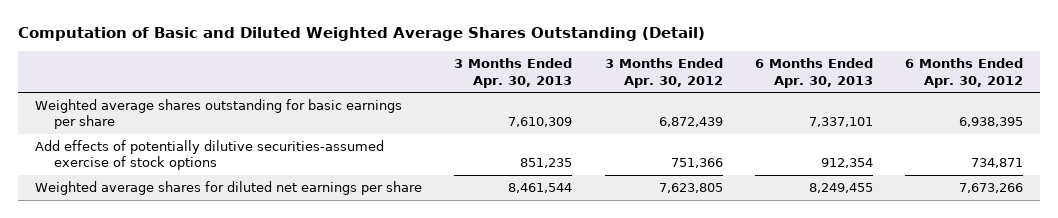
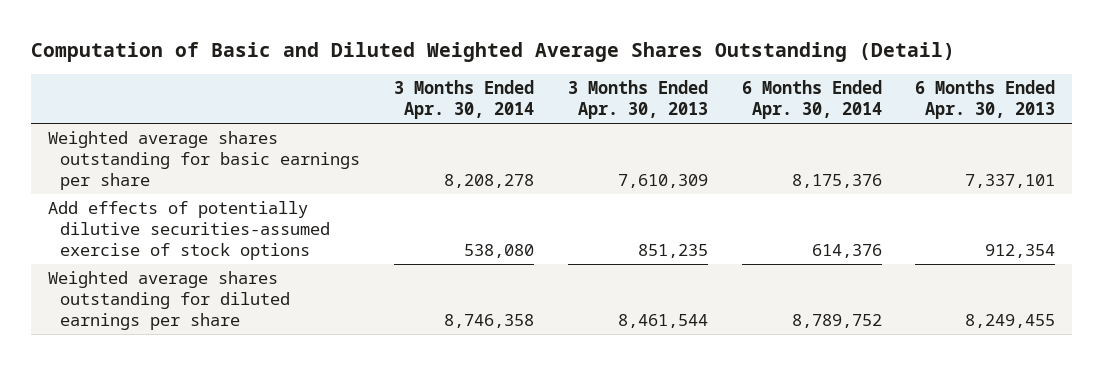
- | 3 Months Ended Apr. 30, 2013 | 3 Months Ended Apr. 30, 2012 | 6 Months Ended Apr. 30, 2013 | 6 Months Ended Apr. 30, 2012
+ | 3 Months Ended Apr. 30, 2014 | 3 Months Ended Apr. 30, 2013 | 6 Months Ended Apr. 30, 2014 | 6 Months Ended Apr. 30, 2013
- Weighted average shares for diluted net earnings per share | 8,461,544 | 7,623,805 | 8,249,455 | 7,673,266
+ Weighted average shares outstanding for diluted earnings per share | 8,746,358 | 8,461,544 | 8,789,752 | 8,249,455

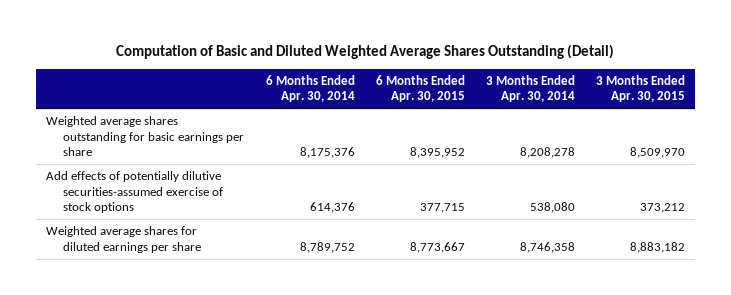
- | 3 Months Ended Apr. 30, 2014 | 3 Months Ended Apr. 30, 2013 | 6 Months Ended Apr. 30, 2014 | 6 Months Ended Apr. 30, 2013
+ | 6 Months Ended Apr. 30, 2014 | 6 Months Ended Apr. 30, 2015 | 3 Months Ended Apr. 30, 2014 | 3 Months Ended Apr. 30, 2015
- Weighted average shares outstanding for diluted earnings per share | 8,746,358 | 8,461,544 | 8,789,752 | 8,249,455
+ Weighted average shares for diluted earnings per share | 8,789,752 | 8,773,667 | 8,746,358 | 8,883,182

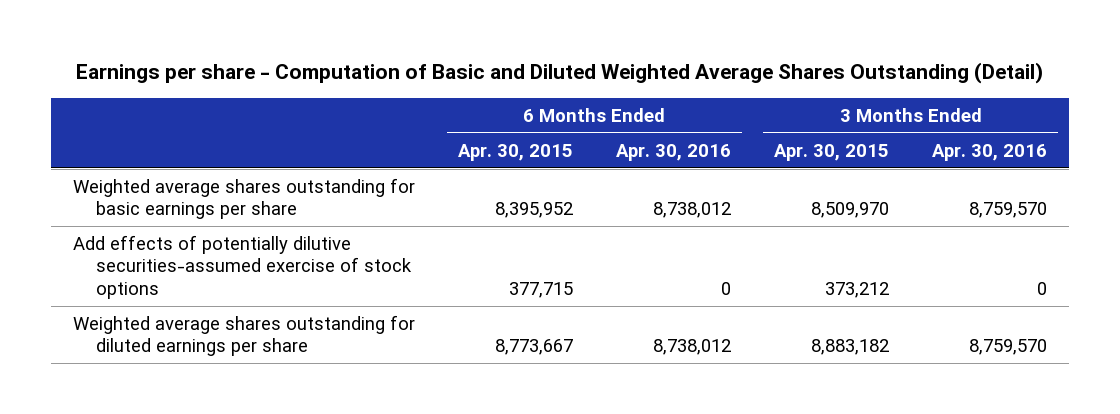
- Computation of Basic and Diluted Weighted Average Shares Outstanding (Detail)
+ Earnings per share - Computation of Basic and Diluted Weighted Average Shares Outstanding (Detail)
- | 6 Months Ended Apr. 30, 2014 | 6 Months Ended Apr. 30, 2015 | 3 Months Ended Apr. 30, 2014 | 3 Months Ended Apr. 30, 2015
+ | 6 Months Ended Apr. 30, 2015 | 6 Months Ended Apr. 30, 2016 | 3 Months Ended Apr. 30, 2015 | 3 Months Ended Apr. 30, 2016
- Weighted average shares for diluted earnings per share | 8,789,752 | 8,773,667 | 8,746,358 | 8,883,182
+ Weighted average shares outstanding for diluted earnings per share | 8,773,667 | 8,738,012 | 8,883,182 | 8,759,570

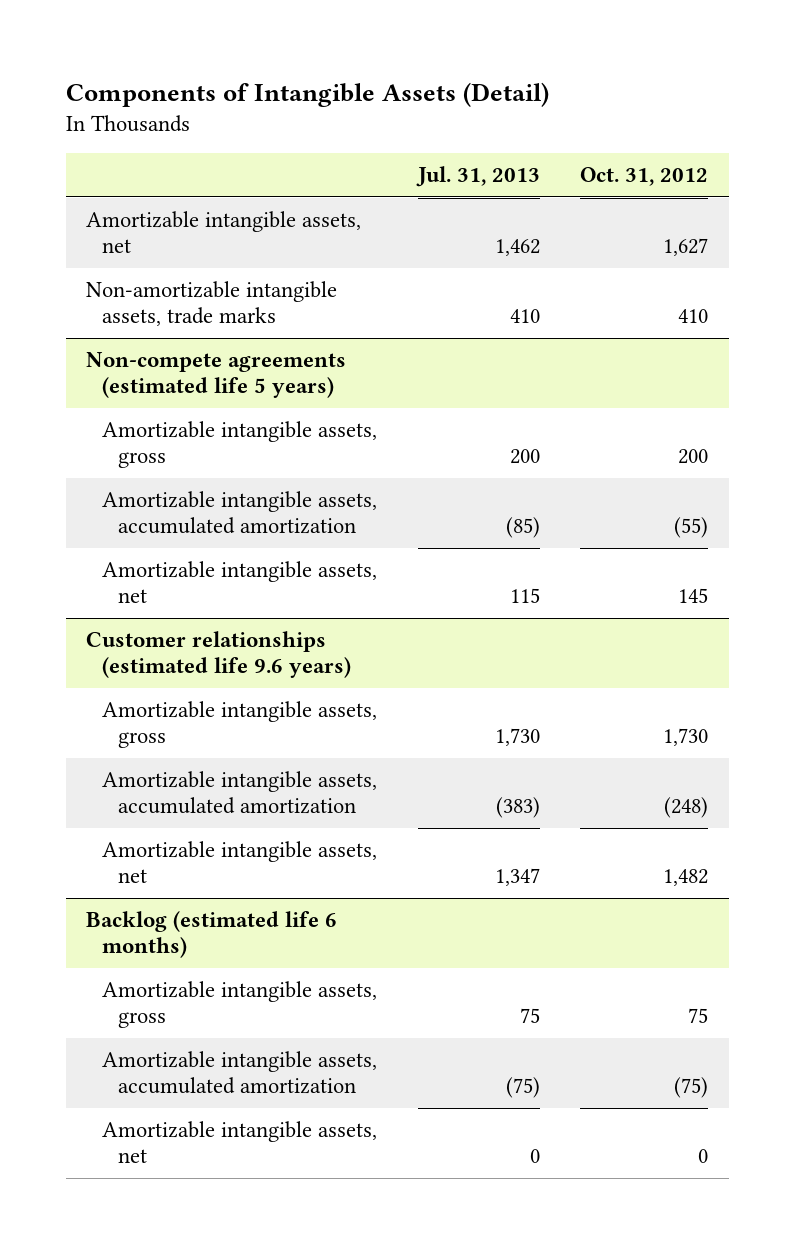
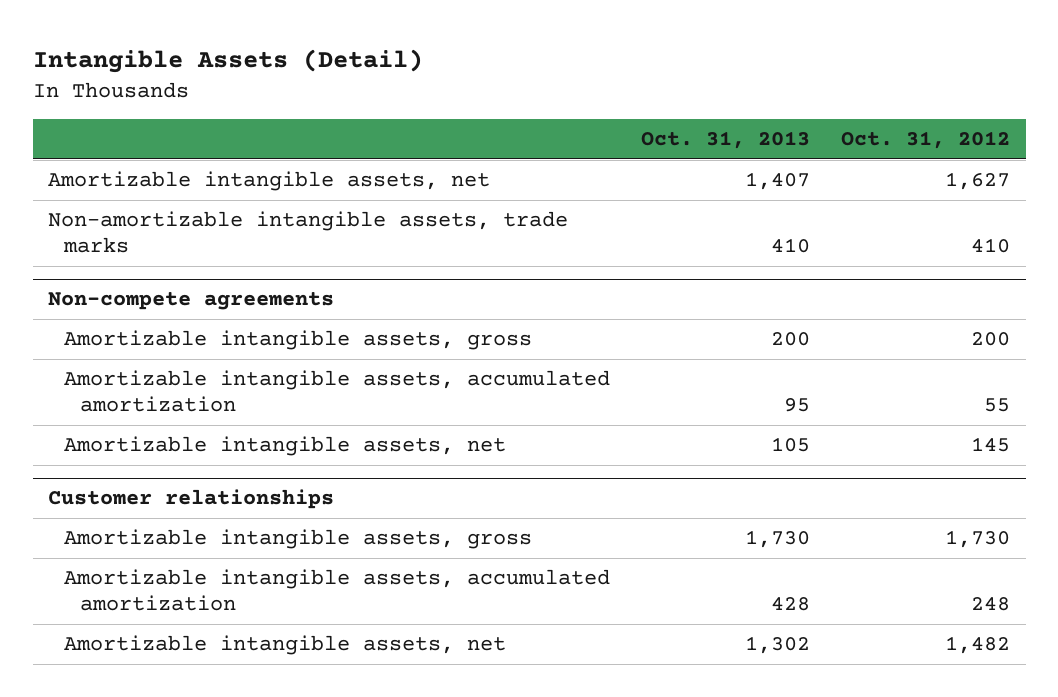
- Components of Intangible Assets (Detail)
+ Intangible Assets (Detail)
- | Jul. 31, 2013 | Oct. 31, 2012
+ | Oct. 31, 2013 | Oct. 31, 2012
- Non-compete agreements (estimated life 5 years)
+ Non-compete agreements
- Amortizable intangible assets, accumulated amortization | (85) | (55)
+ Amortizable intangible assets, accumulated amortization | 95 | 55
- Customer relationships (estimated life 9.6 years)
+ Customer relationships
- Amortizable intangible assets, accumulated amortization | (383) | (248)
+ Amortizable intangible assets, accumulated amortization | 428 | 248
- Backlog (estimated life 6 months)
- Amortizable intangible assets, gross | 75 | 75
- Amortizable intangible assets, accumulated amortization | (75) | (75)
- Amortizable intangible assets, net | 0 | 0

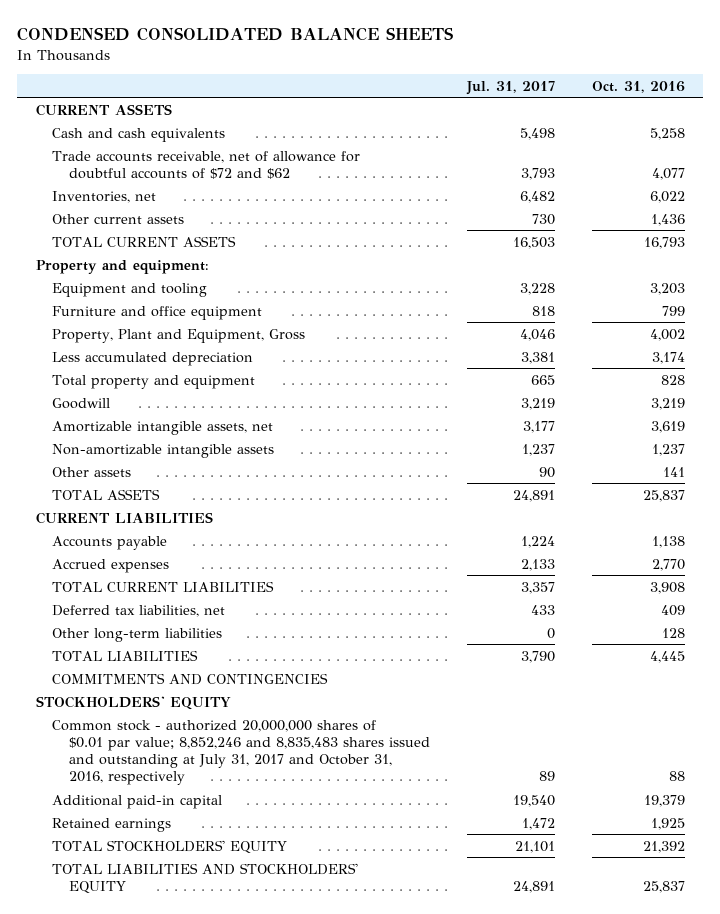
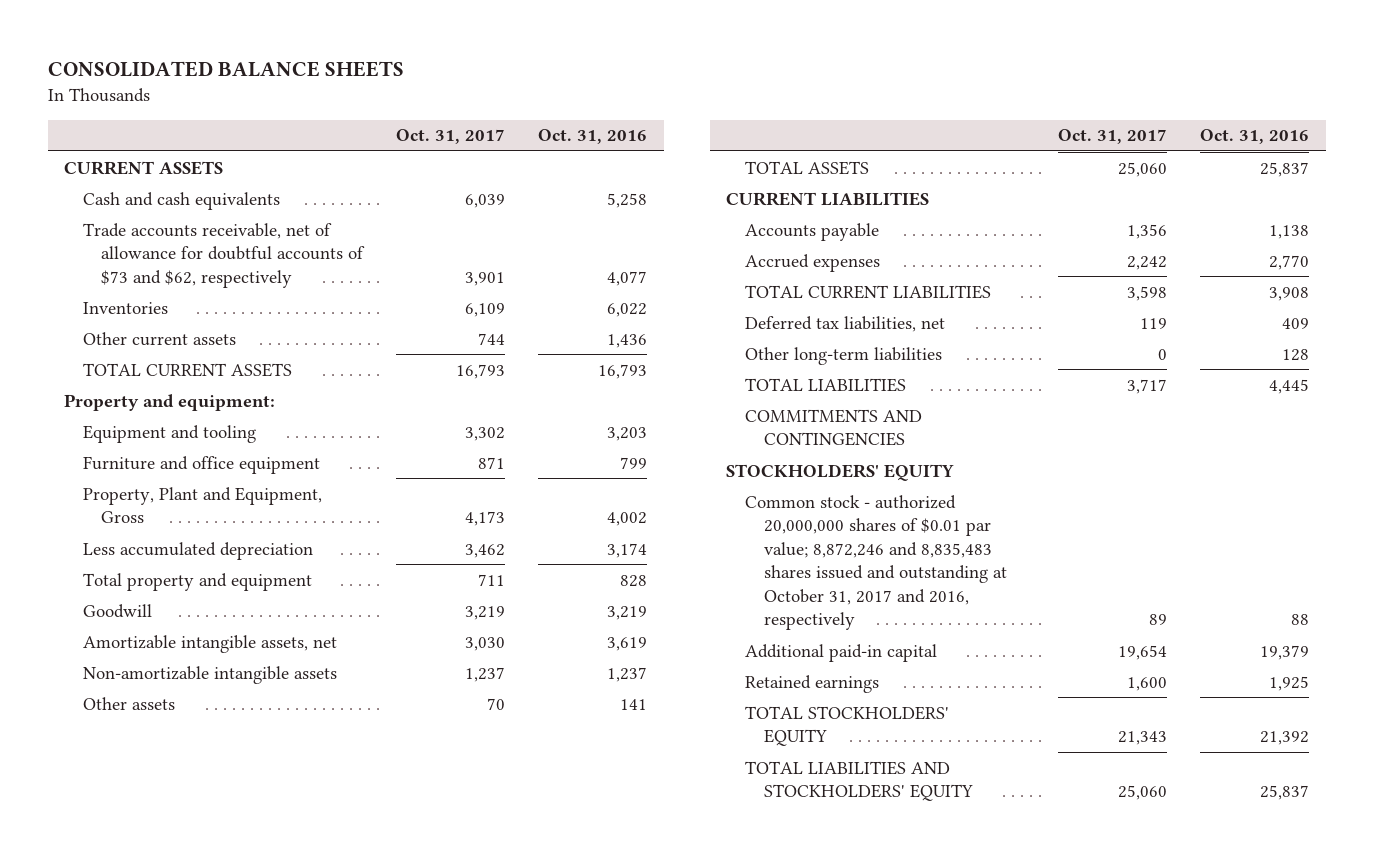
- CONDENSED CONSOLIDATED BALANCE SHEETS
+ CONSOLIDATED BALANCE SHEETS
- | Jul. 31, 2017 | Oct. 31, 2016
+ | Oct. 31, 2017 | Oct. 31, 2016
- Trade accounts receivable, net of allowance for doubtful accounts of $72 and $62 | 3,793 | 4,077
- Inventories, net | 6,482 | 6,022
+ Trade accounts receivable, net of allowance for doubtful accounts of $73 and $62, respectively | 3,901 | 4,077
+ Inventories | 6,109 | 6,022
- Common stock - authorized 20,000,000 shares of $0.01 par value; 8,852,246 and 8,835,483 shares issued and outstanding at July 31, 2017 and October 31, 2016, respectively | 89 | 88
+ Common stock - authorized 20,000,000 shares of $0.01 par value; 8,872,246 and 8,835,483 shares issued and outstanding at October 31, 2017 and 2016, respectively | 89 | 88

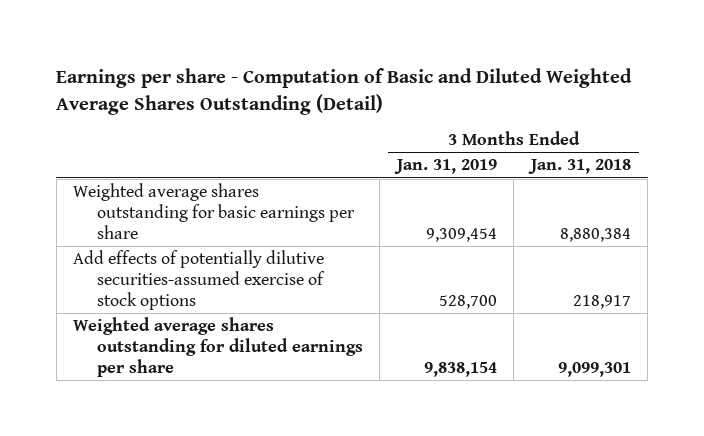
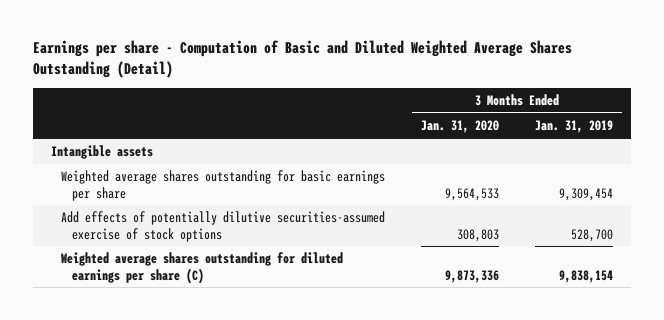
- | 3 Months Ended Jan. 31, 2019 | 3 Months Ended Jan. 31, 2018
+ | 3 Months Ended Jan. 31, 2020 | 3 Months Ended Jan. 31, 2019
+ Intangible assets
- Weighted average shares outstanding for diluted earnings per share | 9,838,154 | 9,099,301
+ Weighted average shares outstanding for diluted earnings per share (C) | 9,873,336 | 9,838,154

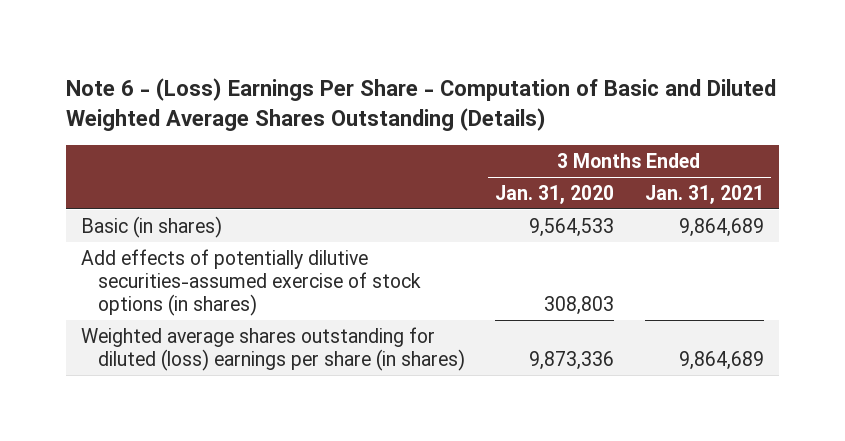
- Earnings per share - Computation of Basic and Diluted Weighted Average Shares Outstanding (Detail)
+ Note 6 - (Loss) Earnings Per Share - Computation of Basic and Diluted Weighted Average Shares Outstanding (Details)
- | 3 Months Ended Jan. 31, 2020 | 3 Months Ended Jan. 31, 2019
+ | 3 Months Ended Jan. 31, 2020 | 3 Months Ended Jan. 31, 2021
- Intangible assets
- Weighted average shares outstanding for basic earnings per share | 9,564,533 | 9,309,454
- Add effects of potentially dilutive securities-assumed exercise of stock options | 308,803 | 528,700
- Weighted average shares outstanding for diluted earnings per share (C) | 9,873,336 | 9,838,154
+ Basic (in shares) | 9,564,533 | 9,864,689
+ Add effects of potentially dilutive securities-assumed exercise of stock options (in shares) | 308,803 |
+ Weighted average shares outstanding for diluted (loss) earnings per share (in shares) | 9,873,336 | 9,864,689

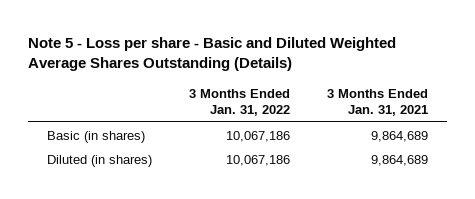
- Note 6 - (Loss) Earnings Per Share - Computation of Basic and Diluted Weighted Average Shares Outstanding (Details)
+ Note 5 - Loss per share - Basic and Diluted Weighted Average Shares Outstanding (Details)
- | 3 Months Ended Jan. 31, 2020 | 3 Months Ended Jan. 31, 2021
+ | 3 Months Ended Jan. 31, 2022 | 3 Months Ended Jan. 31, 2021
- Add effects of potentially dilutive securities-assumed exercise of stock options (in shares) | 308,803 |
- Weighted average shares outstanding for diluted (loss) earnings per share (in shares) | 9,873,336 | 9,864,689
+ Diluted (in shares) | 10,067,186 | 9,864,689

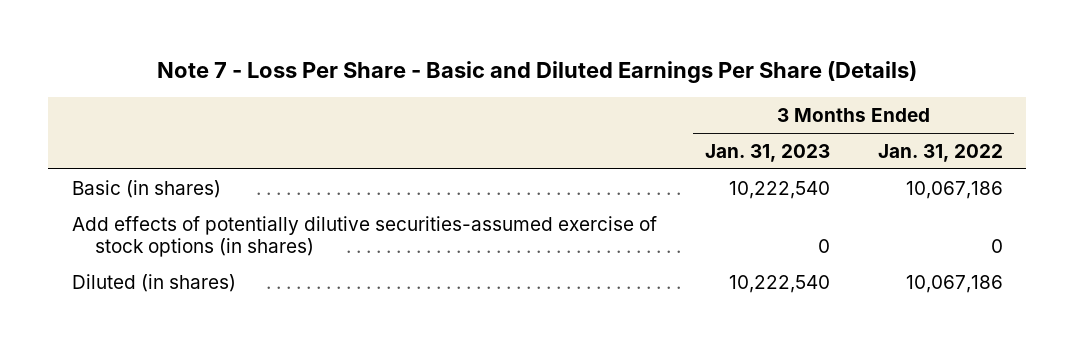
- Note 5 - Loss per share - Basic and Diluted Weighted Average Shares Outstanding (Details)
+ Note 7 - Loss Per Share - Basic and Diluted Earnings Per Share (Details)
- | 3 Months Ended Jan. 31, 2022 | 3 Months Ended Jan. 31, 2021
+ | 3 Months Ended Jan. 31, 2023 | 3 Months Ended Jan. 31, 2022
+ Add effects of potentially dilutive securities-assumed exercise of stock options (in shares) | 0 | 0

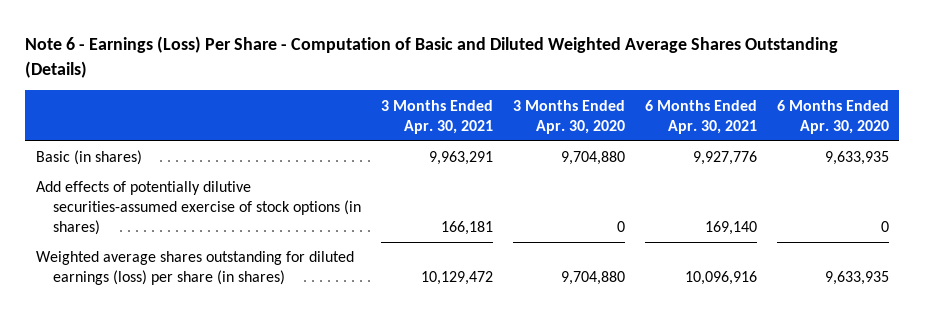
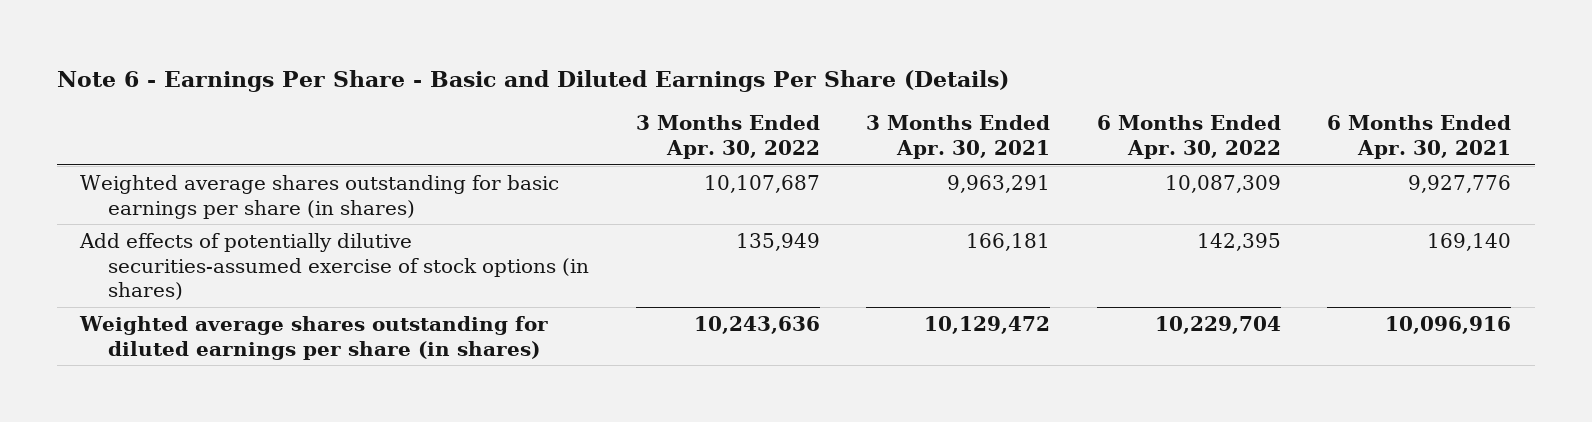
- Note 6 - Earnings (Loss) Per Share - Computation of Basic and Diluted Weighted Average Shares Outstanding (Details)
+ Note 6 - Earnings Per Share - Basic and Diluted Earnings Per Share (Details)
- | 3 Months Ended Apr. 30, 2021 | 3 Months Ended Apr. 30, 2020 | 6 Months Ended Apr. 30, 2021 | 6 Months Ended Apr. 30, 2020
+ | 3 Months Ended Apr. 30, 2022 | 3 Months Ended Apr. 30, 2021 | 6 Months Ended Apr. 30, 2022 | 6 Months Ended Apr. 30, 2021
- Basic (in shares) | 9,963,291 | 9,704,880 | 9,927,776 | 9,633,935
+ Weighted average shares outstanding for basic earnings per share (in shares) | 10,107,687 | 9,963,291 | 10,087,309 | 9,927,776
- Weighted average shares outstanding for diluted earnings (loss) per share (in shares) | 10,129,472 | 9,704,880 | 10,096,916 | 9,633,935
+ Weighted average shares outstanding for diluted earnings per share (in shares) | 10,243,636 | 10,129,472 | 10,229,704 | 10,096,916

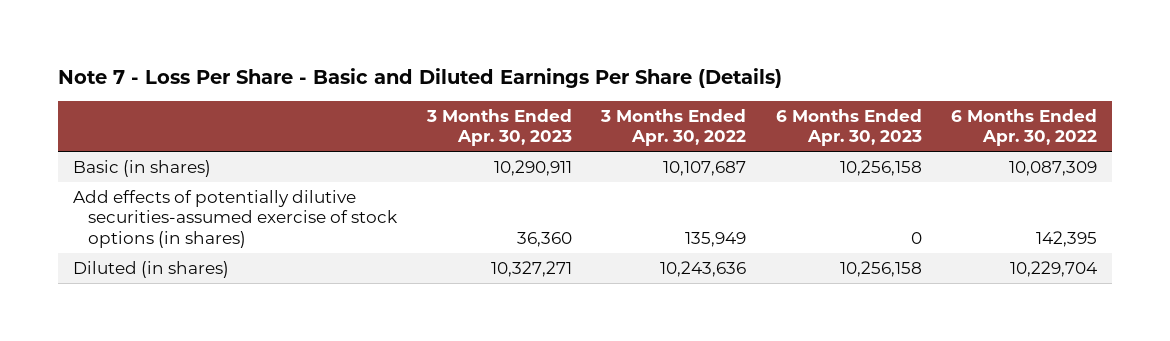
- Note 6 - Earnings Per Share - Basic and Diluted Earnings Per Share (Details)
+ Note 7 - Loss Per Share - Basic and Diluted Earnings Per Share (Details)
- | 3 Months Ended Apr. 30, 2022 | 3 Months Ended Apr. 30, 2021 | 6 Months Ended Apr. 30, 2022 | 6 Months Ended Apr. 30, 2021
+ | 3 Months Ended Apr. 30, 2023 | 3 Months Ended Apr. 30, 2022 | 6 Months Ended Apr. 30, 2023 | 6 Months Ended Apr. 30, 2022
- Weighted average shares outstanding for basic earnings per share (in shares) | 10,107,687 | 9,963,291 | 10,087,309 | 9,927,776
+ Basic (in shares) | 10,290,911 | 10,107,687 | 10,256,158 | 10,087,309
- Weighted average shares outstanding for diluted earnings per share (in shares) | 10,243,636 | 10,129,472 | 10,229,704 | 10,096,916
+ Diluted (in shares) | 10,327,271 | 10,243,636 | 10,256,158 | 10,229,704

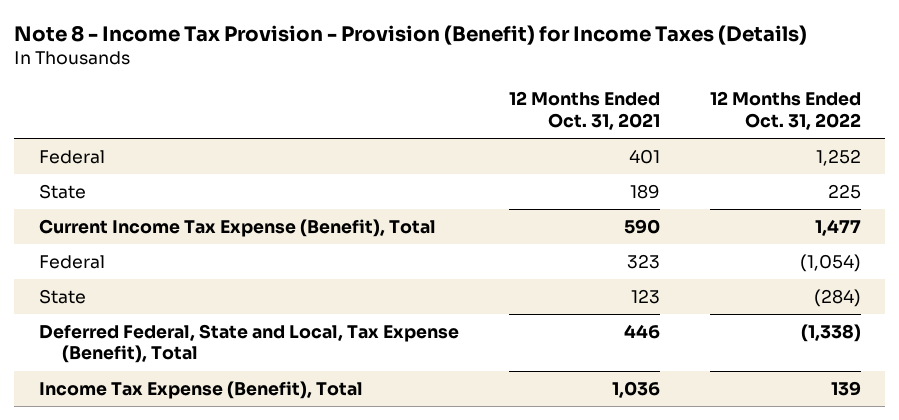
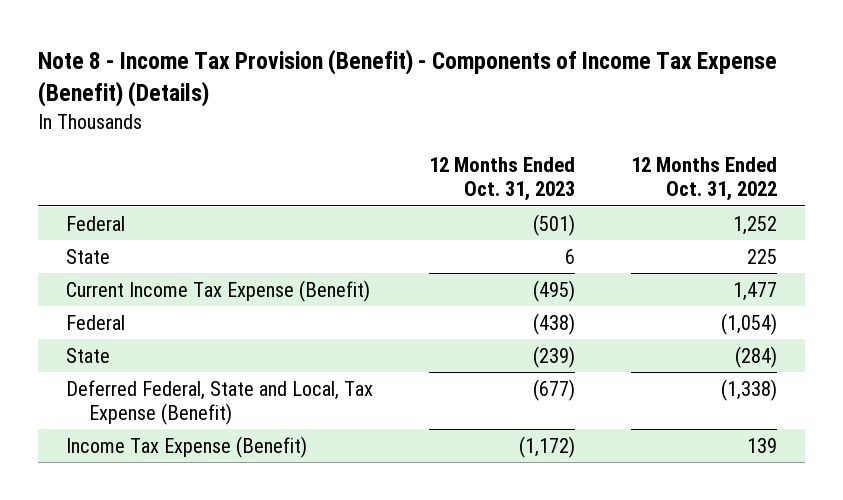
- Note 8 - Income Tax Provision - Provision (Benefit) for Income Taxes (Details)
+ Note 8 - Income Tax Provision (Benefit) - Components of Income Tax Expense (Benefit) (Details)
- | 12 Months Ended Oct. 31, 2021 | 12 Months Ended Oct. 31, 2022
+ | 12 Months Ended Oct. 31, 2023 | 12 Months Ended Oct. 31, 2022
- Current Income Tax Expense (Benefit), Total | 590 | 1,477
+ Current Income Tax Expense (Benefit) | (495) | 1,477
- Deferred Federal, State and Local, Tax Expense (Benefit), Total | 446 | (1,338)
- Income Tax Expense (Benefit), Total | 1,036 | 139
+ Deferred Federal, State and Local, Tax Expense (Benefit) | (677) | (1,338)
+ Income Tax Expense (Benefit) | (1,172) | 139

